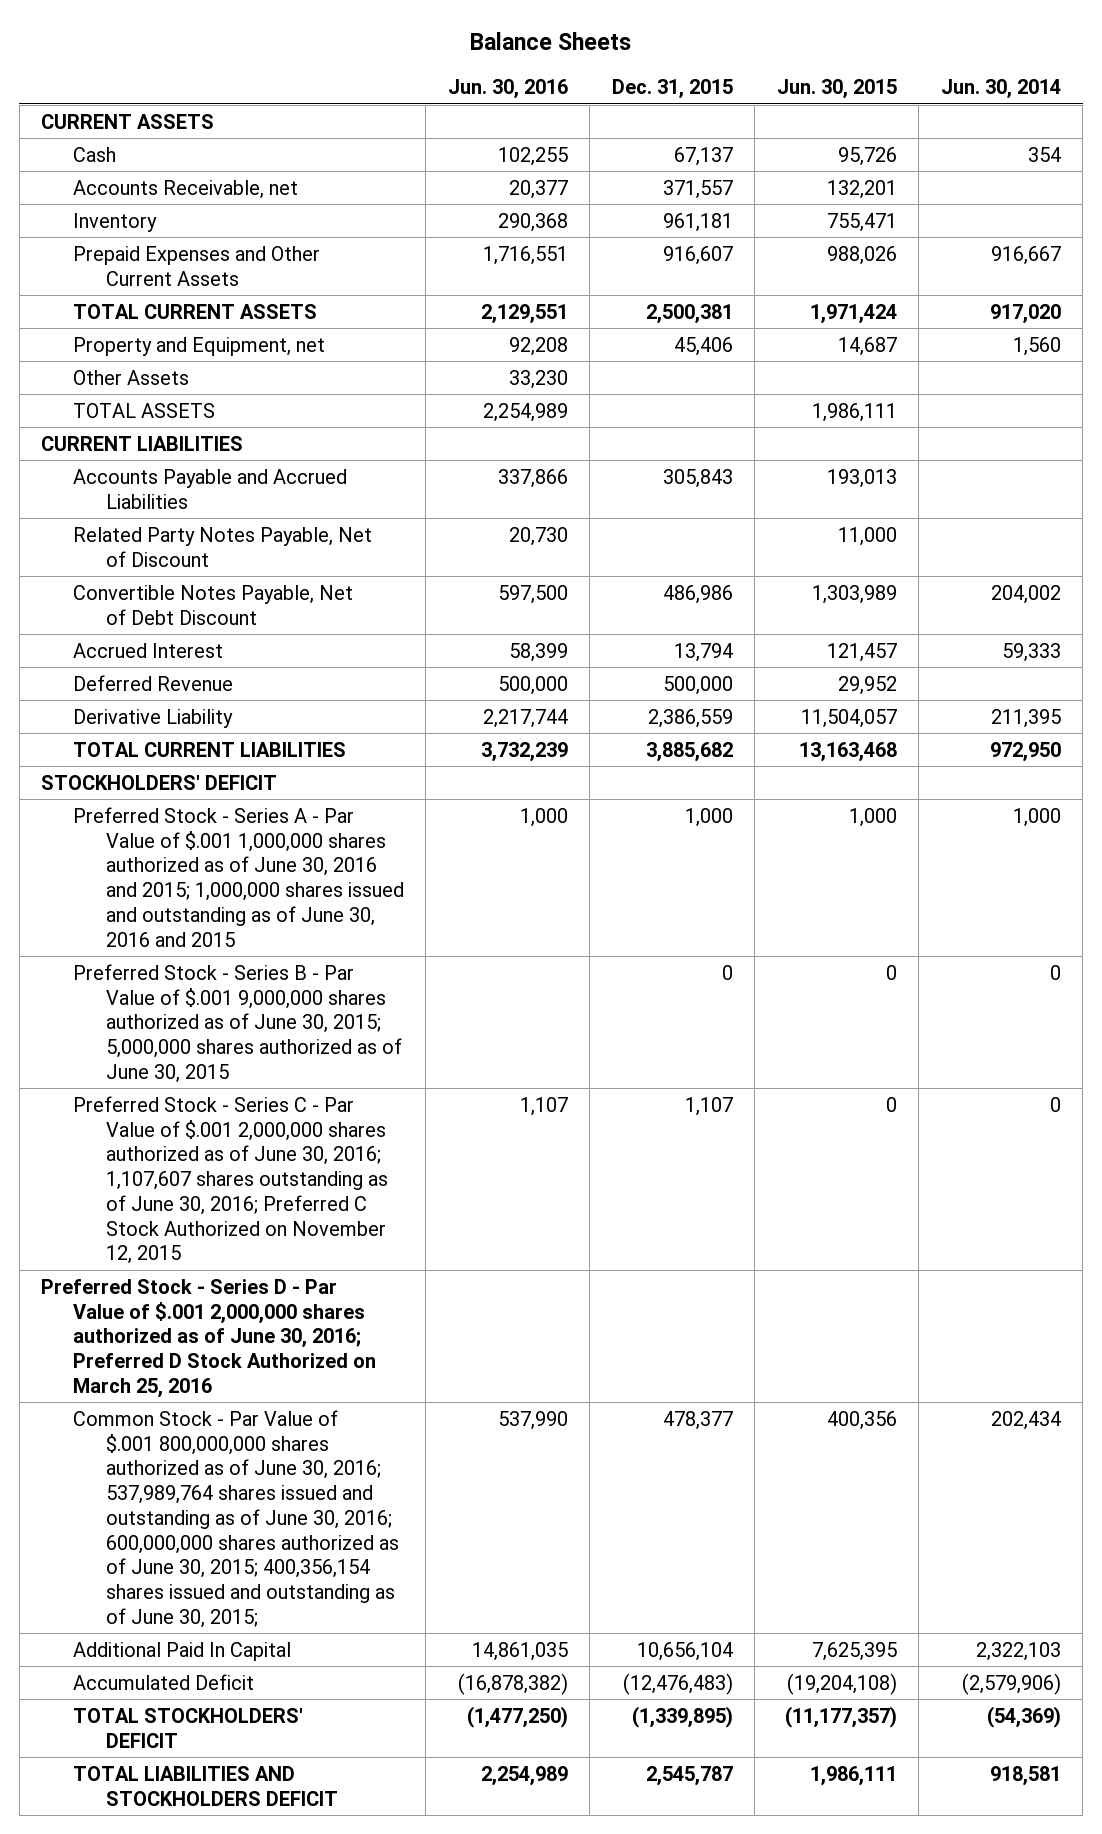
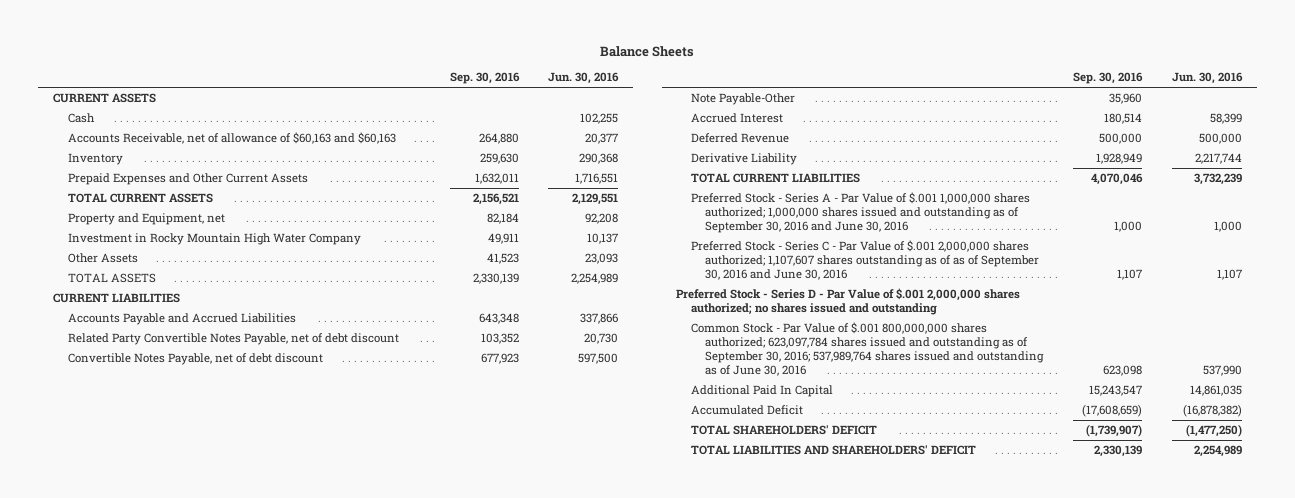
- | Jun. 30, 2016 | Dec. 31, 2015 | Jun. 30, 2015 | Jun. 30, 2014
+ | Sep. 30, 2016 | Jun. 30, 2016
- Accounts Receivable, net | 20,377 | 371,557 | 132,201 |
+ Accounts Receivable, net of allowance of $60,163 and $60,163 | 264,880 | 20,377
- Other Assets | 33,230 | | |
+ Investment in Rocky Mountain High Water Company | 49,911 | 10,137
+ Other Assets | 41,523 | 23,093
- Related Party Notes Payable, Net of Discount | 20,730 | | 11,000 |
- Convertible Notes Payable, Net of Debt Discount | 597,500 | 486,986 | 1,303,989 | 204,002
+ Related Party Convertible Notes Payable, net of debt discount | 103,352 | 20,730
+ Convertible Notes Payable, net of debt discount | 677,923 | 597,500
+ Note Payable-Other | 35,960 |
- STOCKHOLDERS' DEFICIT
- Preferred Stock - Series A - Par Value of $.001 1,000,000 shares authorized as of June 30, 2016 and 2015; 1,000,000 shares issued and outstanding as of June 30, 2016 and 2015 | 1,000 | 1,000 | 1,000 | 1,000
- Preferred Stock - Series B - Par Value of $.001 9,000,000 shares authorized as of June 30, 2015; 5,000,000 shares authorized as of June 30, 2015 | | 0 | 0 | 0
- Preferred Stock - Series C - Par Value of $.001 2,000,000 shares authorized as of June 30, 2016; 1,107,607 shares outstanding as of June 30, 2016; Preferred C Stock Authorized on November 12, 2015 | 1,107 | 1,107 | 0 | 0
- Preferred Stock - Series D - Par Value of $.001 2,000,000 shares authorized as of June 30, 2016; Preferred D Stock Authorized on March 25, 2016
- Common Stock - Par Value of $.001 800,000,000 shares authorized as of June 30, 2016; 537,989,764 shares issued and outstanding as of June 30, 2016; 600,000,000 shares authorized as of June 30, 2015; 400,356,154 shares issued and outstanding as of June 30, 2015; | 537,990 | 478,377 | 400,356 | 202,434
+ Preferred Stock - Series A - Par Value of $.001 1,000,000 shares authorized; 1,000,000 shares issued and outstanding as of September 30, 2016 and June 30, 2016 | 1,000 | 1,000
+ Preferred Stock - Series C - Par Value of $.001 2,000,000 shares authorized; 1,107,607 shares outstanding as of as of September 30, 2016 and June 30, 2016 | 1,107 | 1,107
+ Preferred Stock - Series D - Par Value of $.001 2,000,000 shares authorized; no shares issued and outstanding
+ Common Stock - Par Value of $.001 800,000,000 shares authorized; 623,097,784 shares issued and outstanding as of September 30, 2016; 537,989,764 shares issued and outstanding as of June 30, 2016 | 623,098 | 537,990
- TOTAL STOCKHOLDERS' DEFICIT | (1,477,250) | (1,339,895) | (11,177,357) | (54,369)
- TOTAL LIABILITIES AND STOCKHOLDERS DEFICIT | 2,254,989 | 2,545,787 | 1,986,111 | 918,581
+ TOTAL SHAREHOLDERS' DEFICIT | (1,739,907) | (1,477,250)
+ TOTAL LIABILITIES AND SHAREHOLDERS' DEFICIT | 2,330,139 | 2,254,989

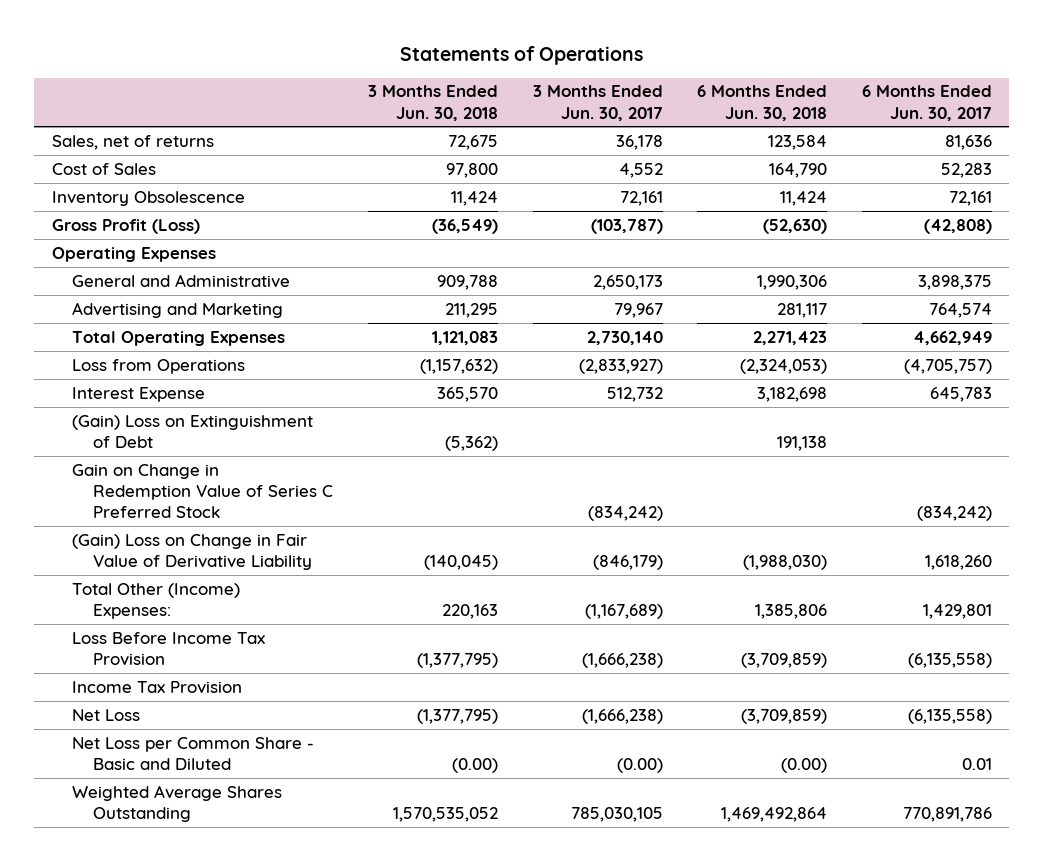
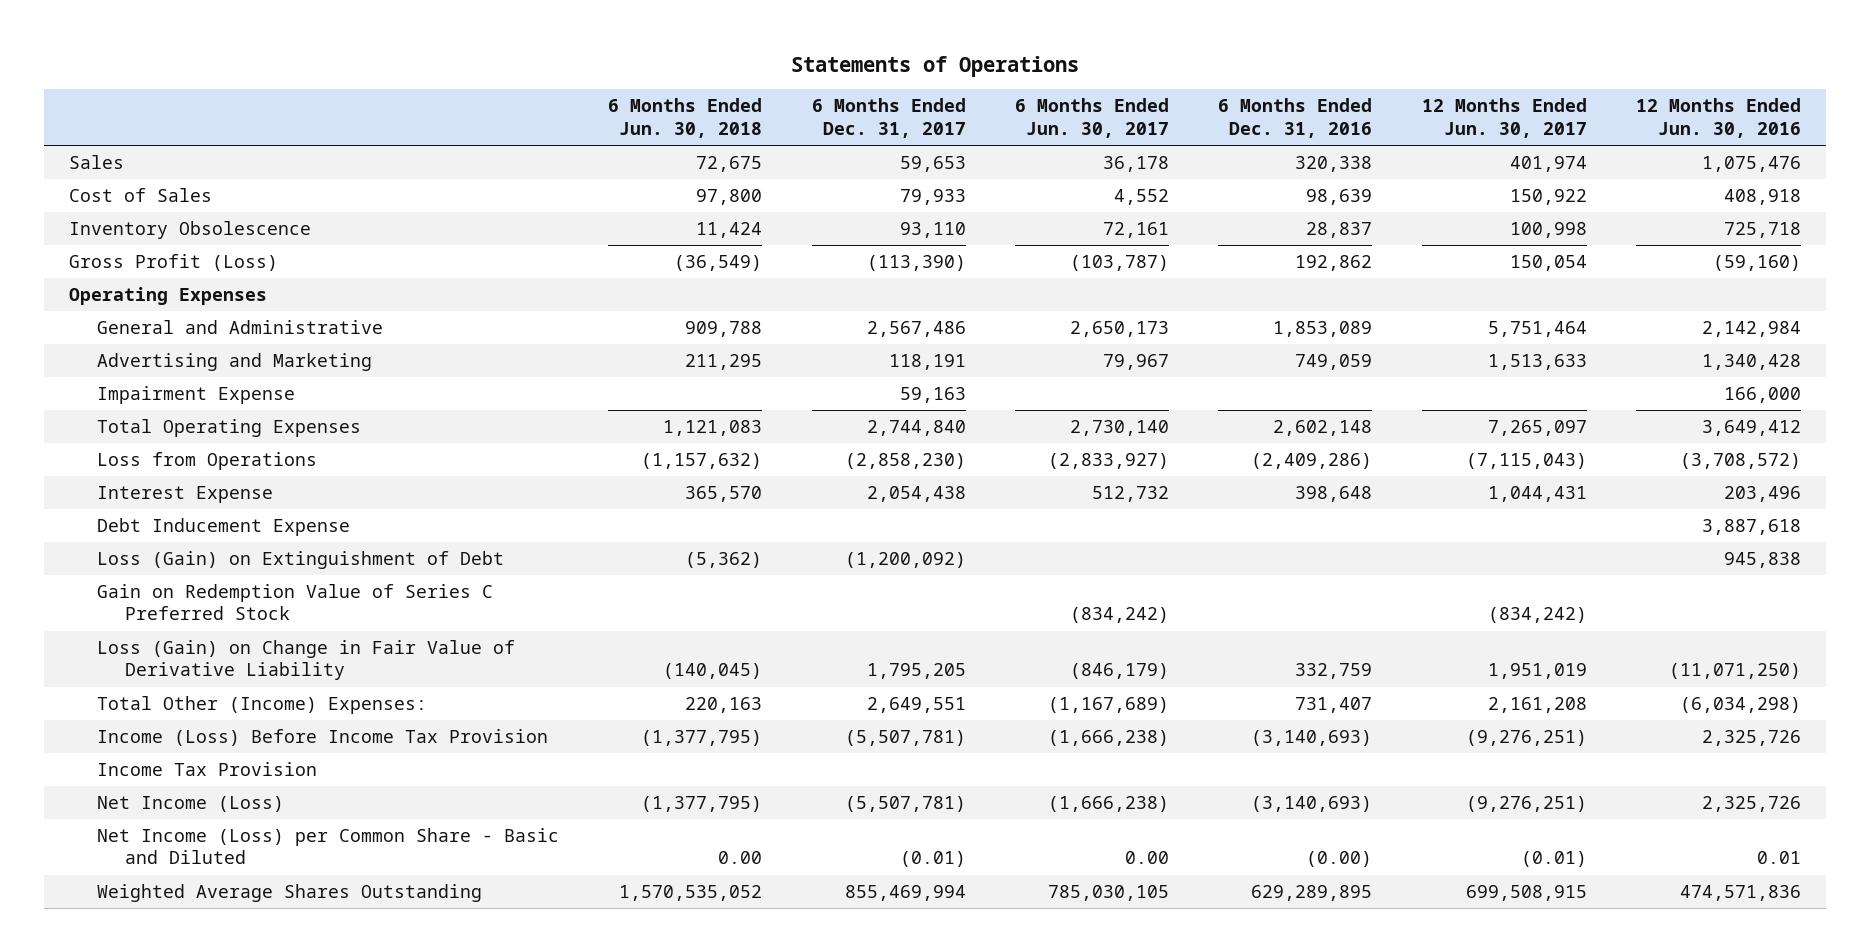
- | 3 Months Ended Jun. 30, 2018 | 3 Months Ended Jun. 30, 2017 | 6 Months Ended Jun. 30, 2018 | 6 Months Ended Jun. 30, 2017
+ | 6 Months Ended Jun. 30, 2018 | 6 Months Ended Dec. 31, 2017 | 6 Months Ended Jun. 30, 2017 | 6 Months Ended Dec. 31, 2016 | 12 Months Ended Jun. 30, 2017 | 12 Months Ended Jun. 30, 2016
- Sales, net of returns | 72,675 | 36,178 | 123,584 | 81,636
- Cost of Sales | 97,800 | 4,552 | 164,790 | 52,283
+ Sales | 72,675 | 59,653 | 36,178 | 320,338 | 401,974 | 1,075,476
+ Cost of Sales | 97,800 | 79,933 | 4,552 | 98,639 | 150,922 | 408,918
- Gross Profit (Loss) | (36,549) | (103,787) | (52,630) | (42,808)
+ Gross Profit (Loss) | (36,549) | (113,390) | (103,787) | 192,862 | 150,054 | (59,160)
- General and Administrative | 909,788 | 2,650,173 | 1,990,306 | 3,898,375
- Advertising and Marketing | 211,295 | 79,967 | 281,117 | 764,574
- Total Operating Expenses | 1,121,083 | 2,730,140 | 2,271,423 | 4,662,949
- Loss from Operations | (1,157,632) | (2,833,927) | (2,324,053) | (4,705,757)
- Interest Expense | 365,570 | 512,732 | 3,182,698 | 645,783
- (Gain) Loss on Extinguishment of Debt | (5,362) | | 191,138 |
- Gain on Change in Redemption Value of Series C Preferred Stock | | (834,242) | | (834,242)
- (Gain) Loss on Change in Fair Value of Derivative Liability | (140,045) | (846,179) | (1,988,030) | 1,618,260
- Total Other (Income) Expenses: | 220,163 | (1,167,689) | 1,385,806 | 1,429,801
- Loss Before Income Tax Provision | (1,377,795) | (1,666,238) | (3,709,859) | (6,135,558)
+ General and Administrative | 909,788 | 2,567,486 | 2,650,173 | 1,853,089 | 5,751,464 | 2,142,984
+ Advertising and Marketing | 211,295 | 118,191 | 79,967 | 749,059 | 1,513,633 | 1,340,428
+ Impairment Expense | | 59,163 | | | | 166,000
+ Total Operating Expenses | 1,121,083 | 2,744,840 | 2,730,140 | 2,602,148 | 7,265,097 | 3,649,412
+ Loss from Operations | (1,157,632) | (2,858,230) | (2,833,927) | (2,409,286) | (7,115,043) | (3,708,572)
+ Interest Expense | 365,570 | 2,054,438 | 512,732 | 398,648 | 1,044,431 | 203,496
+ Debt Inducement Expense | | | | | | 3,887,618
+ Loss (Gain) on Extinguishment of Debt | (5,362) | (1,200,092) | | | | 945,838
+ Gain on Redemption Value of Series C Preferred Stock | | | (834,242) | | (834,242) |
+ Loss (Gain) on Change in Fair Value of Derivative Liability | (140,045) | 1,795,205 | (846,179) | 332,759 | 1,951,019 | (11,071,250)
+ Total Other (Income) Expenses: | 220,163 | 2,649,551 | (1,167,689) | 731,407 | 2,161,208 | (6,034,298)
+ Income (Loss) Before Income Tax Provision | (1,377,795) | (5,507,781) | (1,666,238) | (3,140,693) | (9,276,251) | 2,325,726
- Net Loss | (1,377,795) | (1,666,238) | (3,709,859) | (6,135,558)
- Net Loss per Common Share - Basic and Diluted | (0.00) | (0.00) | (0.00) | 0.01
- Weighted Average Shares Outstanding | 1,570,535,052 | 785,030,105 | 1,469,492,864 | 770,891,786
+ Net Income (Loss) | (1,377,795) | (5,507,781) | (1,666,238) | (3,140,693) | (9,276,251) | 2,325,726
+ Net Income (Loss) per Common Share - Basic and Diluted | 0.00 | (0.01) | 0.00 | (0.00) | (0.01) | 0.01
+ Weighted Average Shares Outstanding | 1,570,535,052 | 855,469,994 | 785,030,105 | 629,289,895 | 699,508,915 | 474,571,836

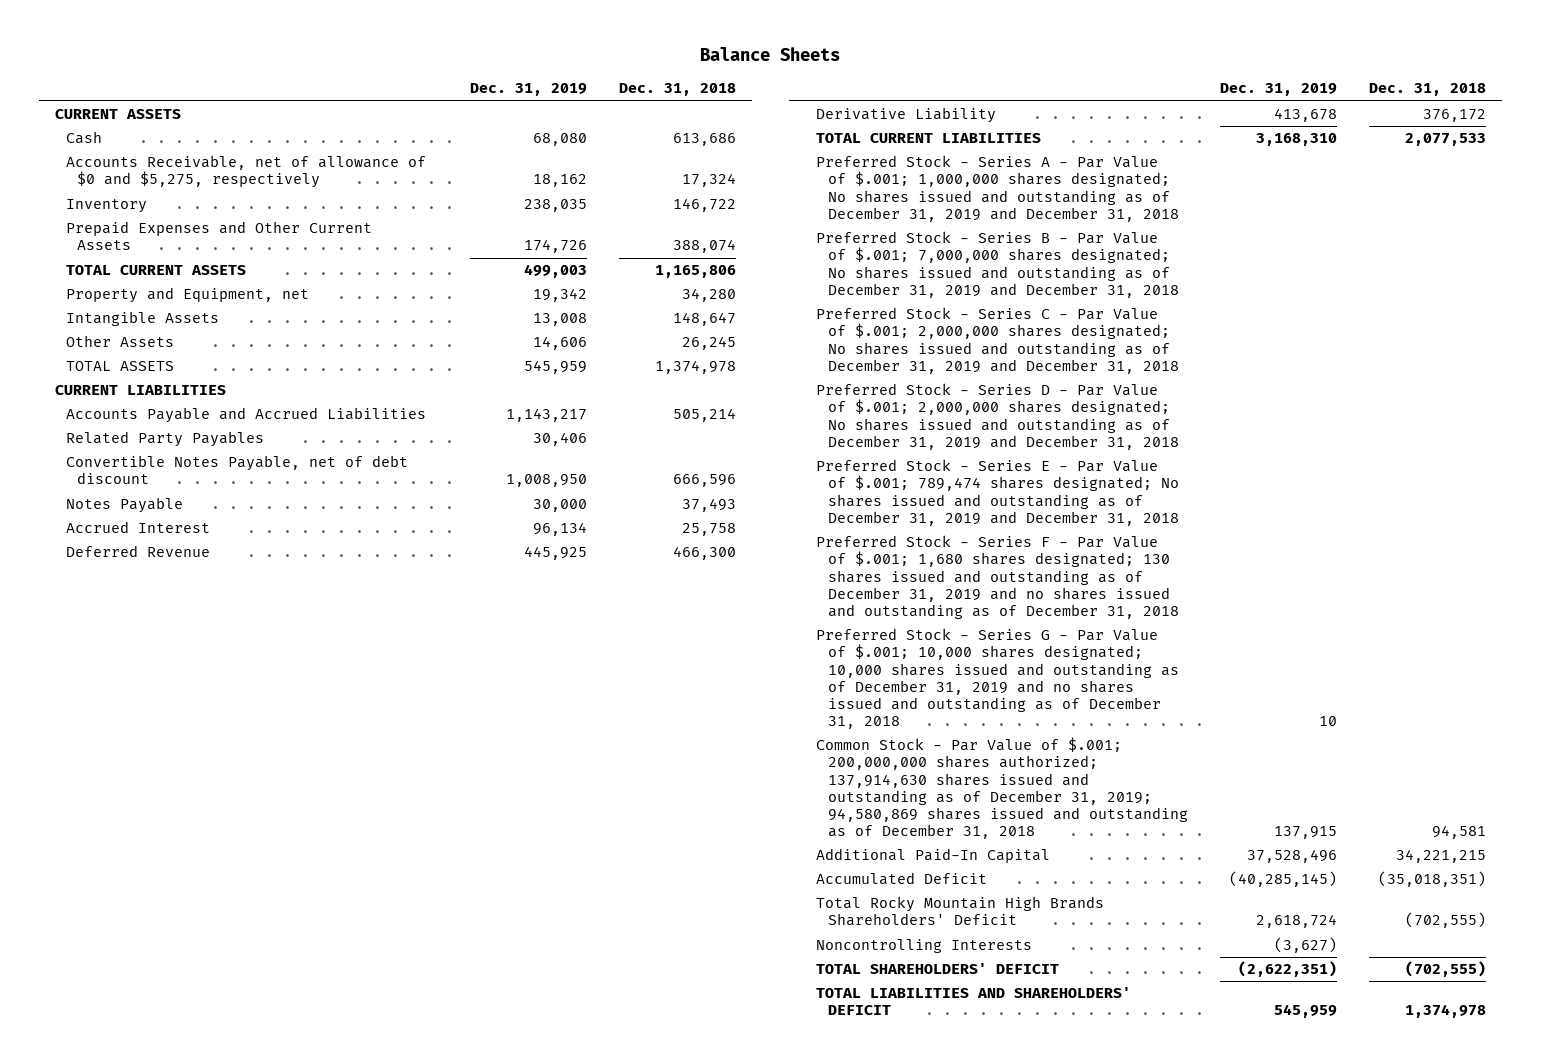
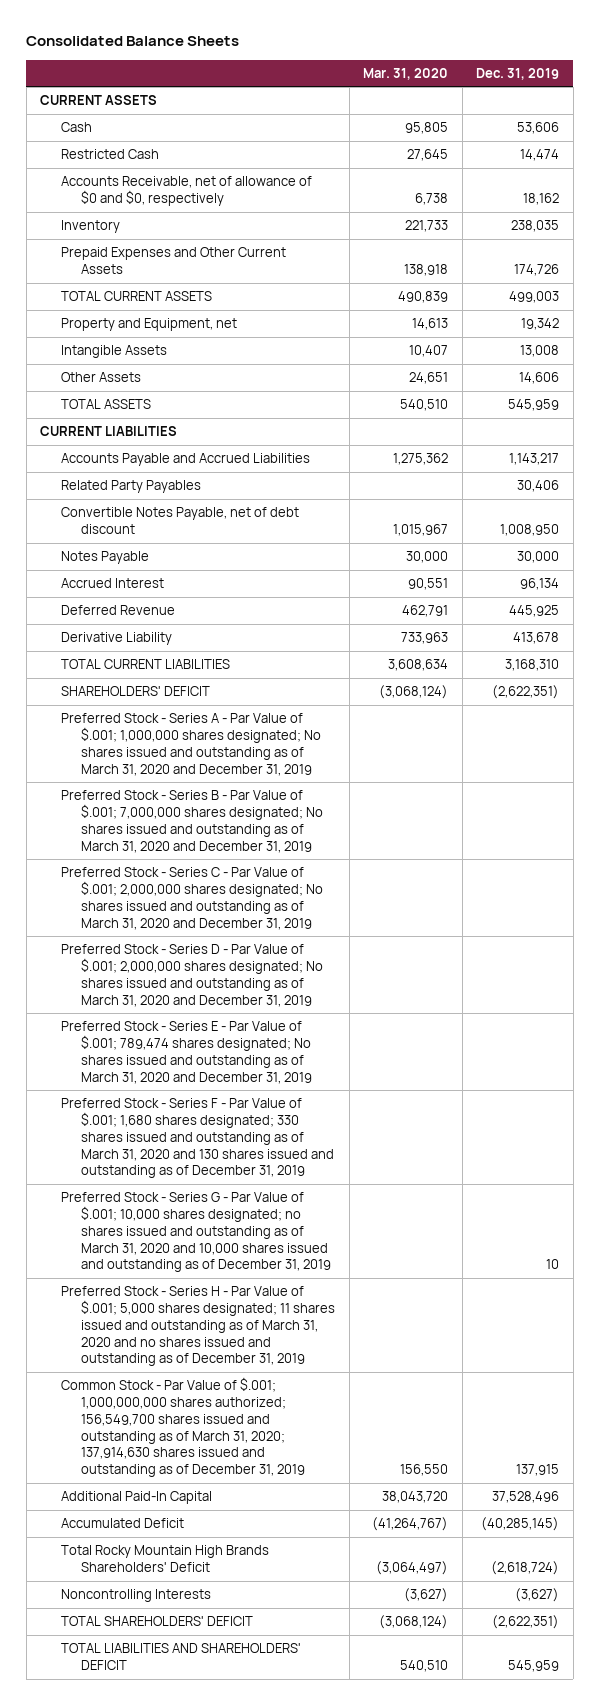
- Balance Sheets
+ Consolidated Balance Sheets
- | Dec. 31, 2019 | Dec. 31, 2018
+ | Mar. 31, 2020 | Dec. 31, 2019
- Cash | 68,080 | 613,686
- Accounts Receivable, net of allowance of $0 and $5,275, respectively | 18,162 | 17,324
+ Cash | 95,805 | 53,606
+ Restricted Cash | 27,645 | 14,474
+ Accounts Receivable, net of allowance of $0 and $0, respectively | 6,738 | 18,162
- Preferred Stock - Series A - Par Value of $.001; 1,000,000 shares designated; No shares issued and outstanding as of December 31, 2019 and December 31, 2018
- Preferred Stock - Series B - Par Value of $.001; 7,000,000 shares designated; No shares issued and outstanding as of December 31, 2019 and December 31, 2018
- Preferred Stock - Series C - Par Value of $.001; 2,000,000 shares designated; No shares issued and outstanding as of December 31, 2019 and December 31, 2018
- Preferred Stock - Series D - Par Value of $.001; 2,000,000 shares designated; No shares issued and outstanding as of December 31, 2019 and December 31, 2018
- Preferred Stock - Series E - Par Value of $.001; 789,474 shares designated; No shares issued and outstanding as of December 31, 2019 and December 31, 2018
- Preferred Stock - Series F - Par Value of $.001; 1,680 shares designated; 130 shares issued and outstanding as of December 31, 2019 and no shares issued and outstanding as of December 31, 2018
- Preferred Stock - Series G - Par Value of $.001; 10,000 shares designated; 10,000 shares issued and outstanding as of December 31, 2019 and no shares issued and outstanding as of December 31, 2018 | 10 |
- Common Stock - Par Value of $.001; 200,000,000 shares authorized; 137,914,630 shares issued and outstanding as of December 31, 2019; 94,580,869 shares issued and outstanding as of December 31, 2018 | 137,915 | 94,581
+ SHAREHOLDERS' DEFICIT | (3,068,124) | (2,622,351)
+ Preferred Stock - Series A - Par Value of $.001; 1,000,000 shares designated; No shares issued and outstanding as of March 31, 2020 and December 31, 2019
+ Preferred Stock - Series B - Par Value of $.001; 7,000,000 shares designated; No shares issued and outstanding as of March 31, 2020 and December 31, 2019
+ Preferred Stock - Series C - Par Value of $.001; 2,000,000 shares designated; No shares issued and outstanding as of March 31, 2020 and December 31, 2019
+ Preferred Stock - Series D - Par Value of $.001; 2,000,000 shares designated; No shares issued and outstanding as of March 31, 2020 and December 31, 2019
+ Preferred Stock - Series E - Par Value of $.001; 789,474 shares designated; No shares issued and outstanding as of March 31, 2020 and December 31, 2019
+ Preferred Stock - Series F - Par Value of $.001; 1,680 shares designated; 330 shares issued and outstanding as of March 31, 2020 and 130 shares issued and outstanding as of December 31, 2019
+ Preferred Stock - Series G - Par Value of $.001; 10,000 shares designated; no shares issued and outstanding as of March 31, 2020 and 10,000 shares issued and outstanding as of December 31, 2019 | | 10
+ Preferred Stock - Series H - Par Value of $.001; 5,000 shares designated; 11 shares issued and outstanding as of March 31, 2020 and no shares issued and outstanding as of December 31, 2019
+ Common Stock - Par Value of $.001; 1,000,000,000 shares authorized; 156,549,700 shares issued and outstanding as of March 31, 2020; 137,914,630 shares issued and outstanding as of December 31, 2019 | 156,550 | 137,915
- Total Rocky Mountain High Brands Shareholders' Deficit | 2,618,724 | (702,555)
+ Total Rocky Mountain High Brands Shareholders' Deficit | (3,064,497) | (2,618,724)

